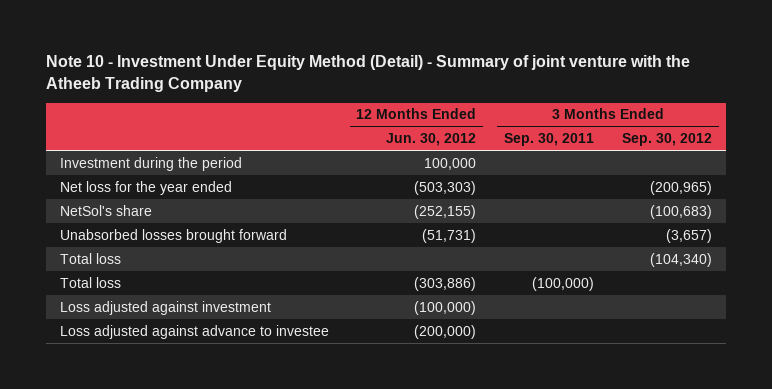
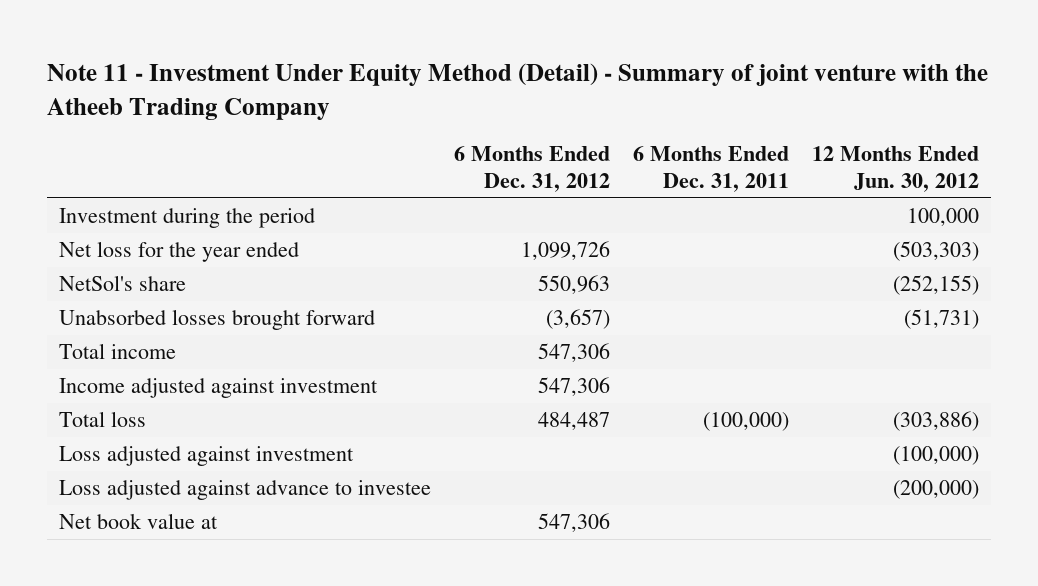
- Note 10 - Investment Under Equity Method (Detail) - Summary of joint venture with the Atheeb Trading Company
+ Note 11 - Investment Under Equity Method (Detail) - Summary of joint venture with the Atheeb Trading Company
- | 12 Months Ended Jun. 30, 2012 | 3 Months Ended Sep. 30, 2011 | 3 Months Ended Sep. 30, 2012
+ | 6 Months Ended Dec. 31, 2012 | 6 Months Ended Dec. 31, 2011 | 12 Months Ended Jun. 30, 2012
- Total loss | | | (104,340)
+ Total income | 547,306 | |
+ Income adjusted against investment | 547,306 | |
+ Net book value at | 547,306 | |

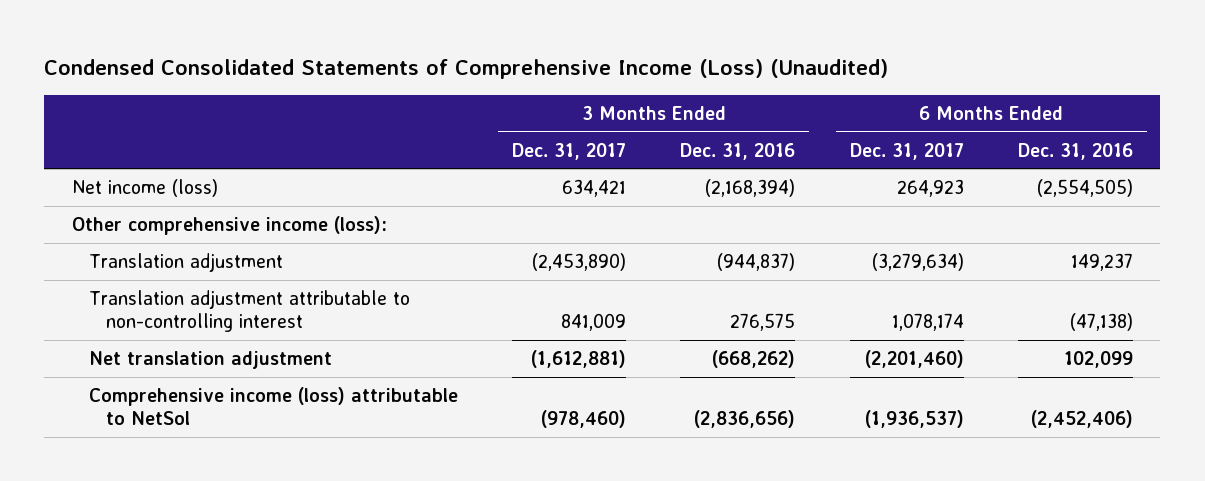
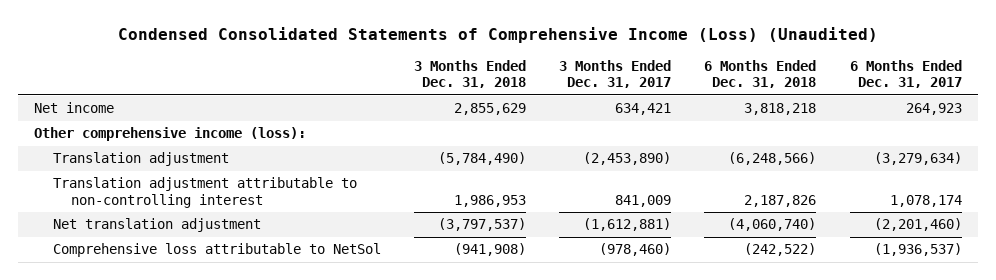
- | 3 Months Ended Dec. 31, 2017 | 3 Months Ended Dec. 31, 2016 | 6 Months Ended Dec. 31, 2017 | 6 Months Ended Dec. 31, 2016
+ | 3 Months Ended Dec. 31, 2018 | 3 Months Ended Dec. 31, 2017 | 6 Months Ended Dec. 31, 2018 | 6 Months Ended Dec. 31, 2017
- Net income (loss) | 634,421 | (2,168,394) | 264,923 | (2,554,505)
+ Net income | 2,855,629 | 634,421 | 3,818,218 | 264,923
- Comprehensive income (loss) attributable to NetSol | (978,460) | (2,836,656) | (1,936,537) | (2,452,406)
+ Comprehensive loss attributable to NetSol | (941,908) | (978,460) | (242,522) | (1,936,537)

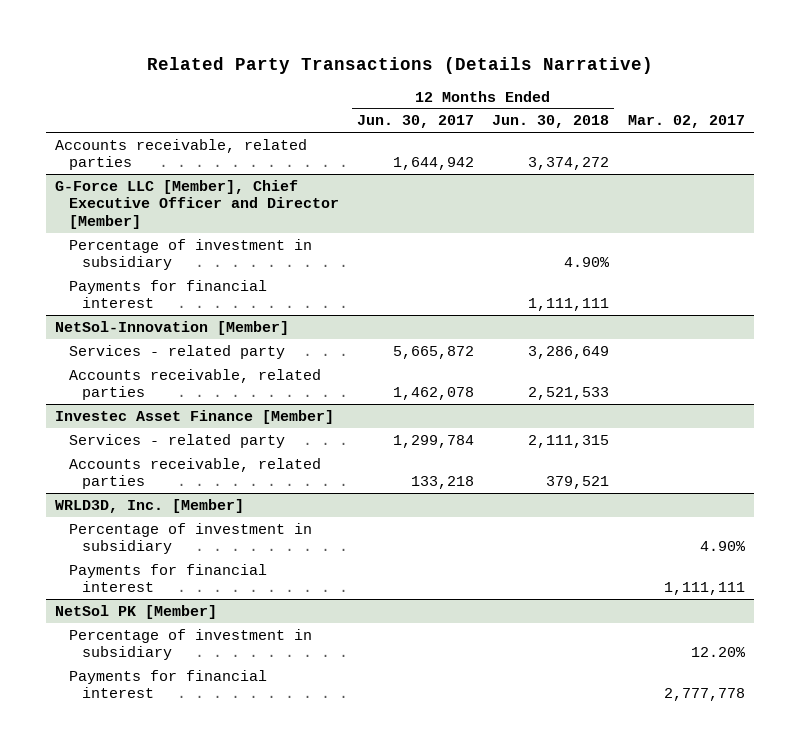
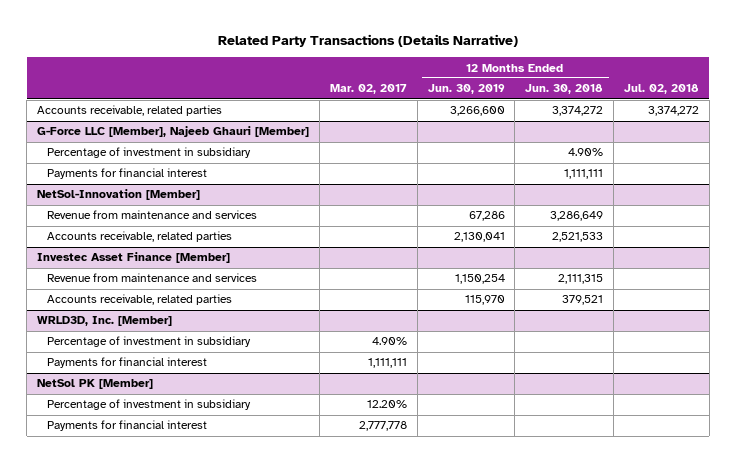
- | 12 Months Ended Jun. 30, 2017 | 12 Months Ended Jun. 30, 2018 | Mar. 02, 2017
+ | Mar. 02, 2017 | 12 Months Ended Jun. 30, 2019 | 12 Months Ended Jun. 30, 2018 | Jul. 02, 2018
- G-Force LLC [Member], Chief Executive Officer and Director [Member]
+ G-Force LLC [Member], Najeeb Ghauri [Member]
@ NetSol-Innovation [Member]
- Services - related party | 5,665,872 | 3,286,649 |
+ Revenue from maintenance and services | | 67,286 | 3,286,649 |
@ Investec Asset Finance [Member]
- Services - related party | 1,299,784 | 2,111,315 |
+ Revenue from maintenance and services | | 1,150,254 | 2,111,315 |

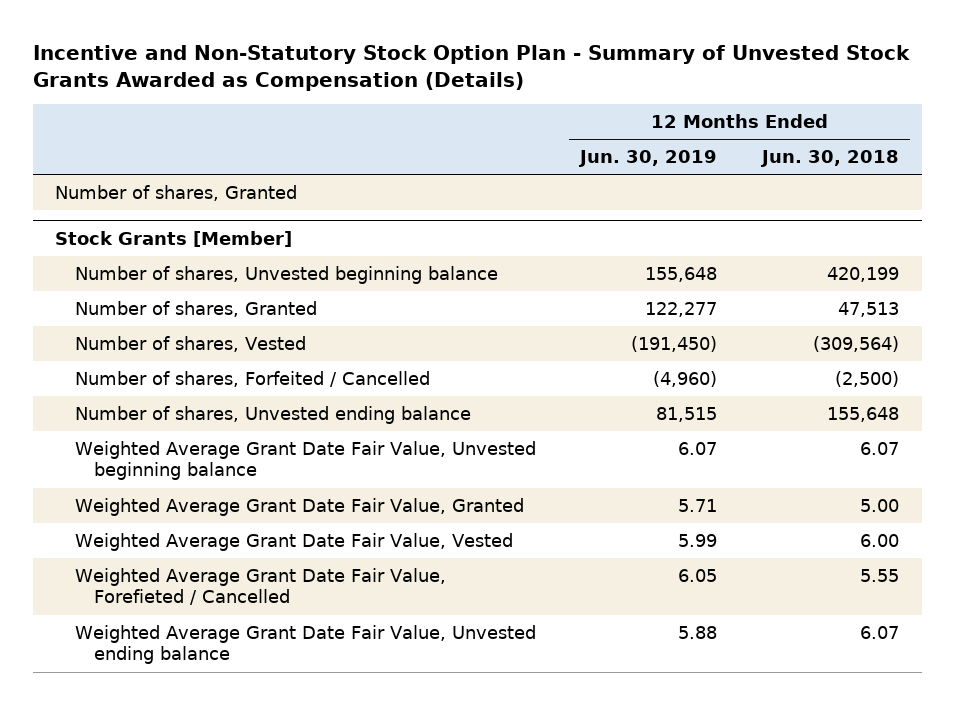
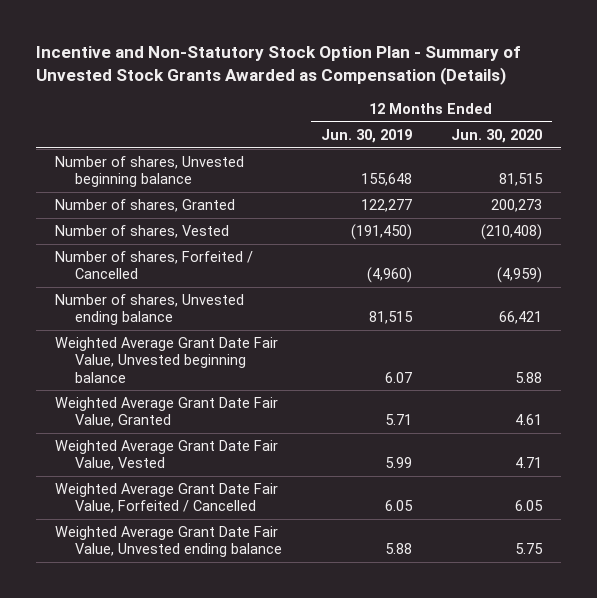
- | 12 Months Ended Jun. 30, 2019 | 12 Months Ended Jun. 30, 2018
+ | 12 Months Ended Jun. 30, 2019 | 12 Months Ended Jun. 30, 2020
- Number of shares, Granted
- Stock Grants [Member]
- Weighted Average Grant Date Fair Value, Forefieted / Cancelled | 6.05 | 5.55
+ Weighted Average Grant Date Fair Value, Forfeited / Cancelled | 6.05 | 6.05

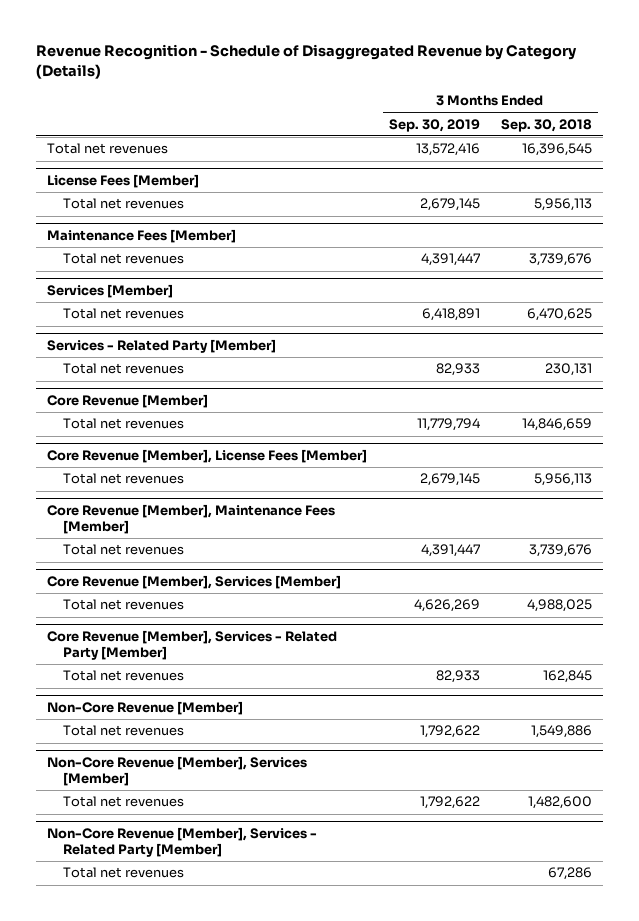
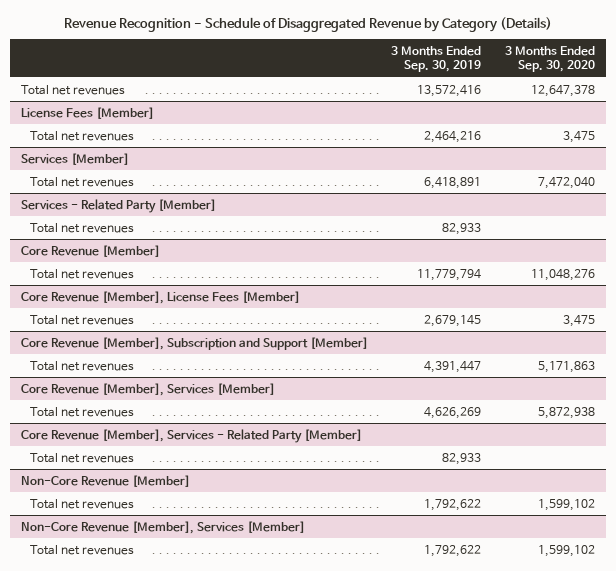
- | 3 Months Ended Sep. 30, 2019 | 3 Months Ended Sep. 30, 2018
+ | 3 Months Ended Sep. 30, 2019 | 3 Months Ended Sep. 30, 2020
@ License Fees [Member]
- Total net revenues | 2,679,145 | 5,956,113
- Maintenance Fees [Member]
- Total net revenues | 4,391,447 | 3,739,676
@ License Fees [Member]
+ Total net revenues | 2,464,216 | 3,475
- Core Revenue [Member], Maintenance Fees [Member]
+ Core Revenue [Member], Subscription and Support [Member]
- Non-Core Revenue [Member], Services - Related Party [Member]
- Total net revenues | | 67,286

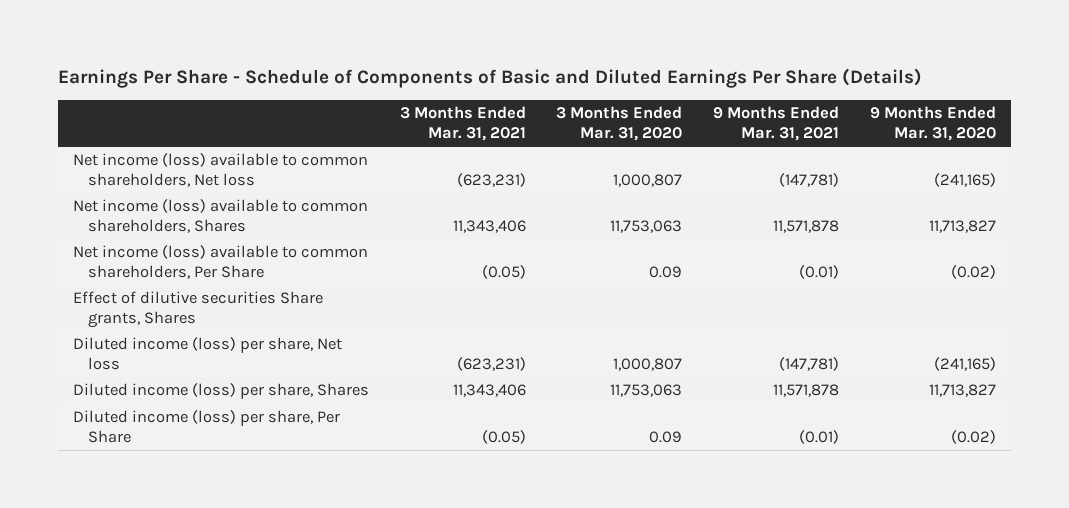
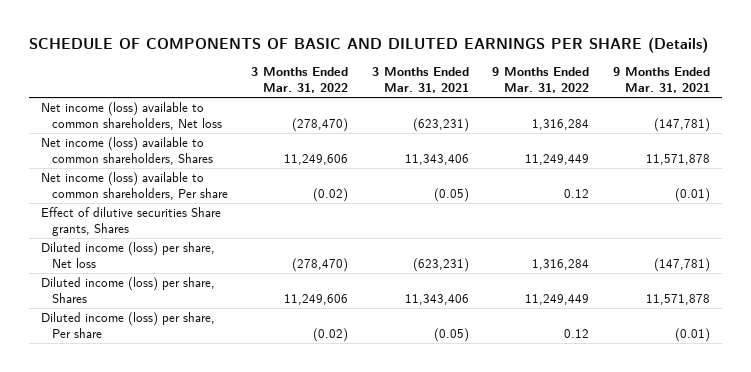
- Earnings Per Share - Schedule of Components of Basic and Diluted Earnings Per Share (Details)
+ SCHEDULE OF COMPONENTS OF BASIC AND DILUTED EARNINGS PER SHARE (Details)
- | 3 Months Ended Mar. 31, 2021 | 3 Months Ended Mar. 31, 2020 | 9 Months Ended Mar. 31, 2021 | 9 Months Ended Mar. 31, 2020
+ | 3 Months Ended Mar. 31, 2022 | 3 Months Ended Mar. 31, 2021 | 9 Months Ended Mar. 31, 2022 | 9 Months Ended Mar. 31, 2021
- Net income (loss) available to common shareholders, Per Share | (0.05) | 0.09 | (0.01) | (0.02)
+ Net income (loss) available to common shareholders, Per share | (0.02) | (0.05) | 0.12 | (0.01)
- Diluted income (loss) per share, Per Share | (0.05) | 0.09 | (0.01) | (0.02)
+ Diluted income (loss) per share, Per share | (0.02) | (0.05) | 0.12 | (0.01)

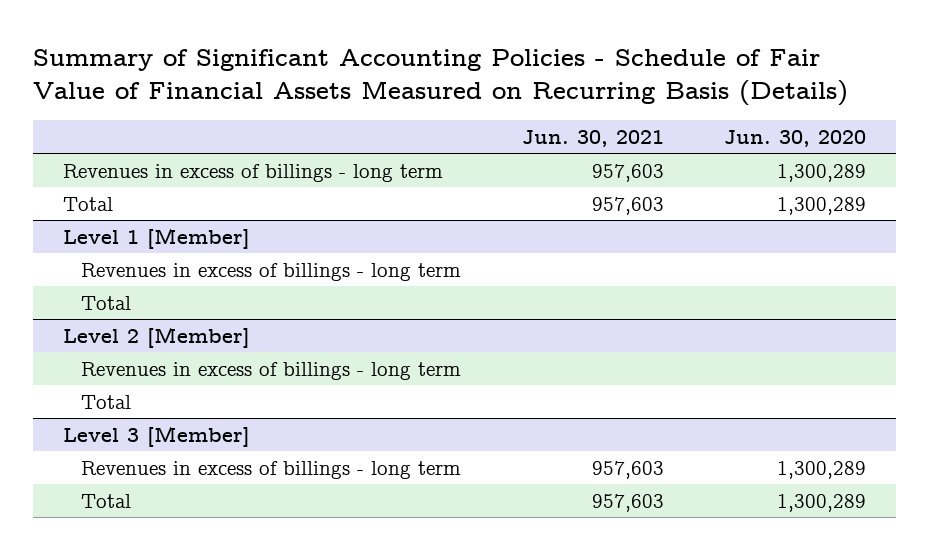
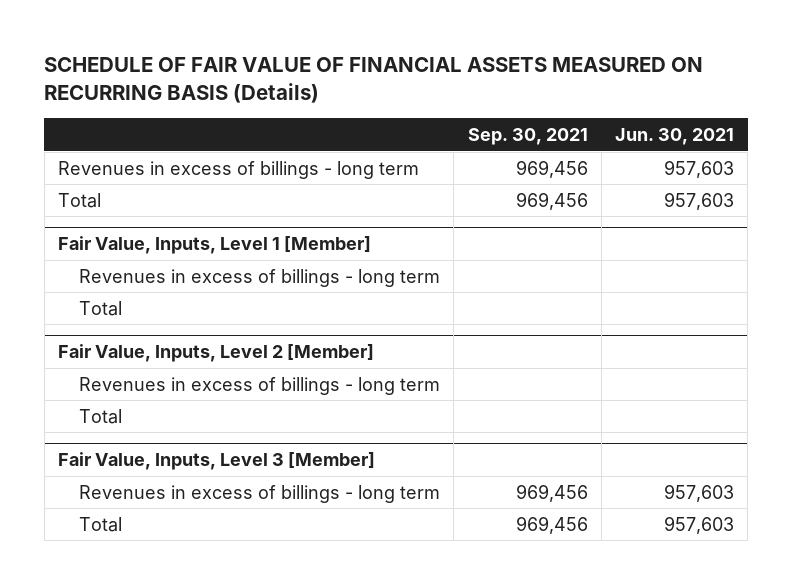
- Summary of Significant Accounting Policies - Schedule of Fair Value of Financial Assets Measured on Recurring Basis (Details)
+ SCHEDULE OF FAIR VALUE OF FINANCIAL ASSETS MEASURED ON RECURRING BASIS (Details)
- | Jun. 30, 2021 | Jun. 30, 2020
+ | Sep. 30, 2021 | Jun. 30, 2021
- Level 1 [Member]
+ Fair Value, Inputs, Level 1 [Member]
- Level 2 [Member]
+ Fair Value, Inputs, Level 2 [Member]
- Level 3 [Member]
+ Fair Value, Inputs, Level 3 [Member]

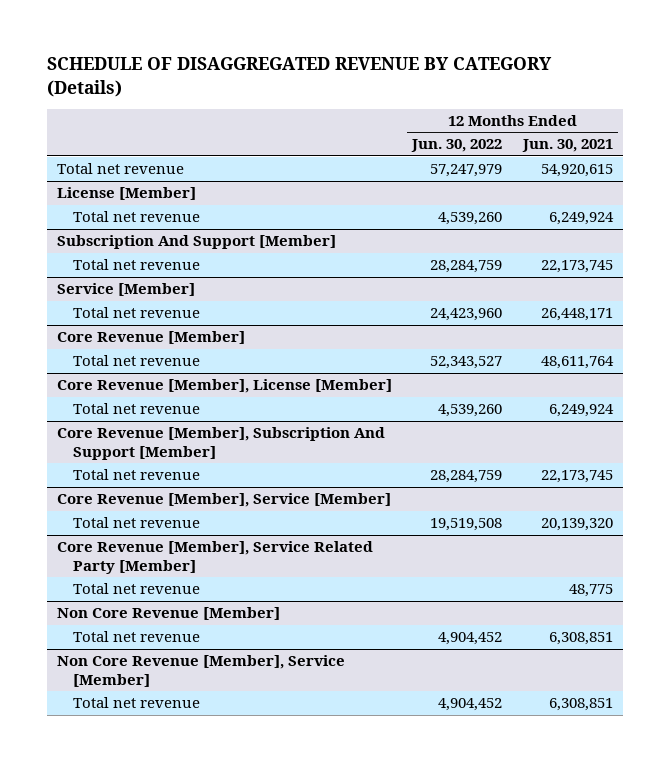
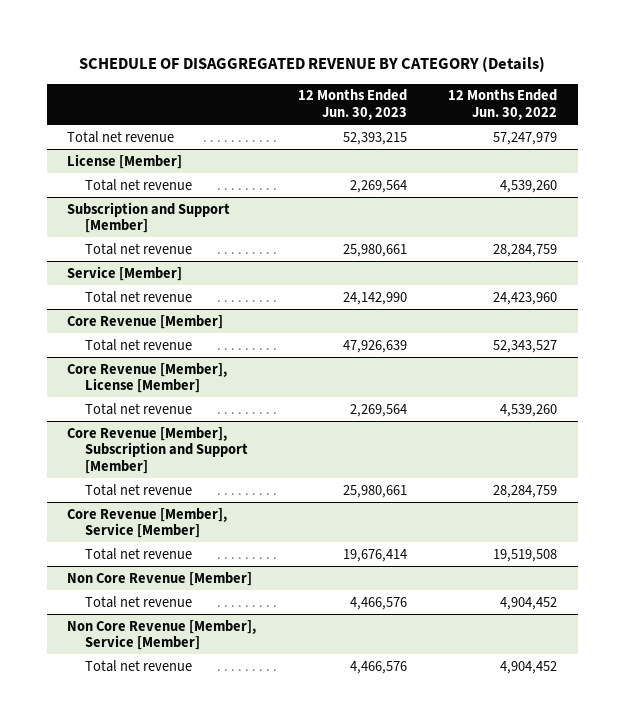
- | 12 Months Ended Jun. 30, 2022 | 12 Months Ended Jun. 30, 2021
+ | 12 Months Ended Jun. 30, 2023 | 12 Months Ended Jun. 30, 2022
- Subscription And Support [Member]
+ Subscription and Support [Member]
- Core Revenue [Member], Subscription And Support [Member]
+ Core Revenue [Member], Subscription and Support [Member]
- Core Revenue [Member], Service Related Party [Member]
- Total net revenue | | 48,775

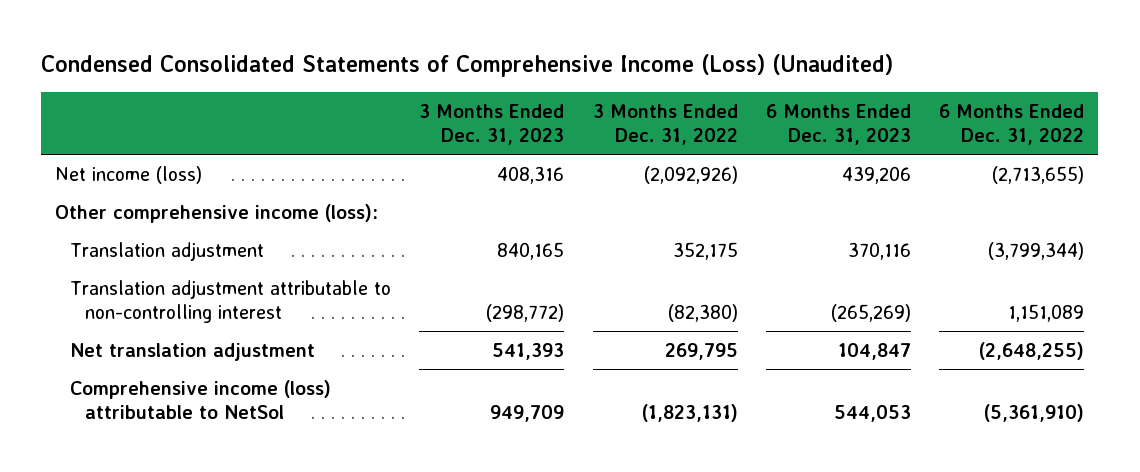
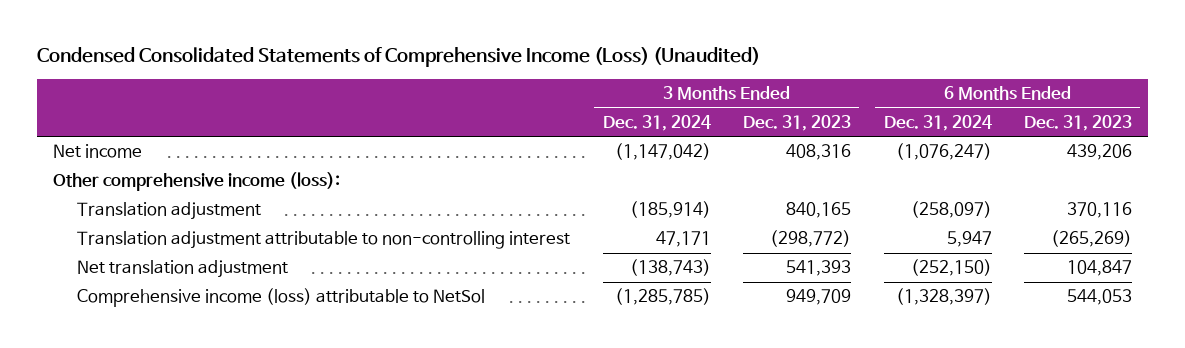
- | 3 Months Ended Dec. 31, 2023 | 3 Months Ended Dec. 31, 2022 | 6 Months Ended Dec. 31, 2023 | 6 Months Ended Dec. 31, 2022
+ | 3 Months Ended Dec. 31, 2024 | 3 Months Ended Dec. 31, 2023 | 6 Months Ended Dec. 31, 2024 | 6 Months Ended Dec. 31, 2023
- Net income (loss) | 408,316 | (2,092,926) | 439,206 | (2,713,655)
+ Net income | (1,147,042) | 408,316 | (1,076,247) | 439,206

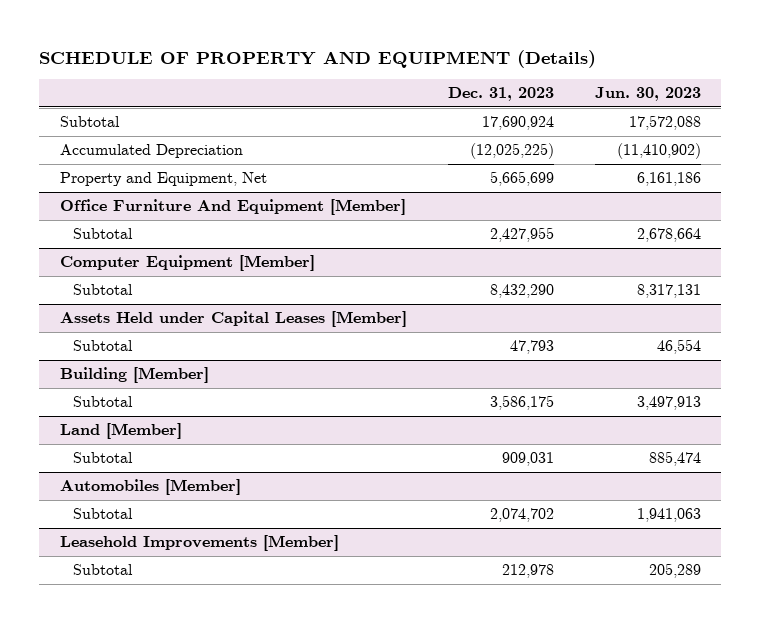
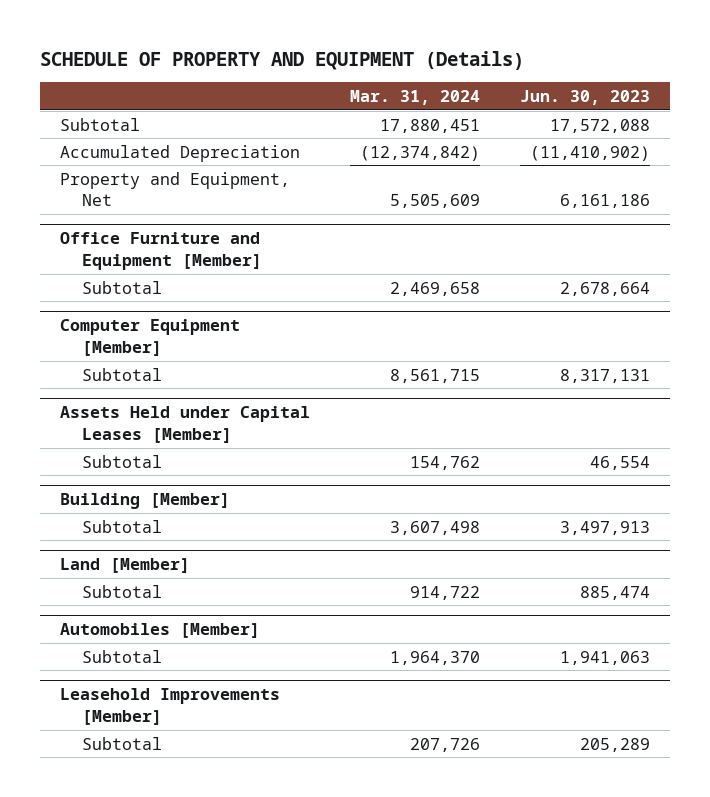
- | Dec. 31, 2023 | Jun. 30, 2023
+ | Mar. 31, 2024 | Jun. 30, 2023
- Office Furniture And Equipment [Member]
+ Office Furniture and Equipment [Member]

